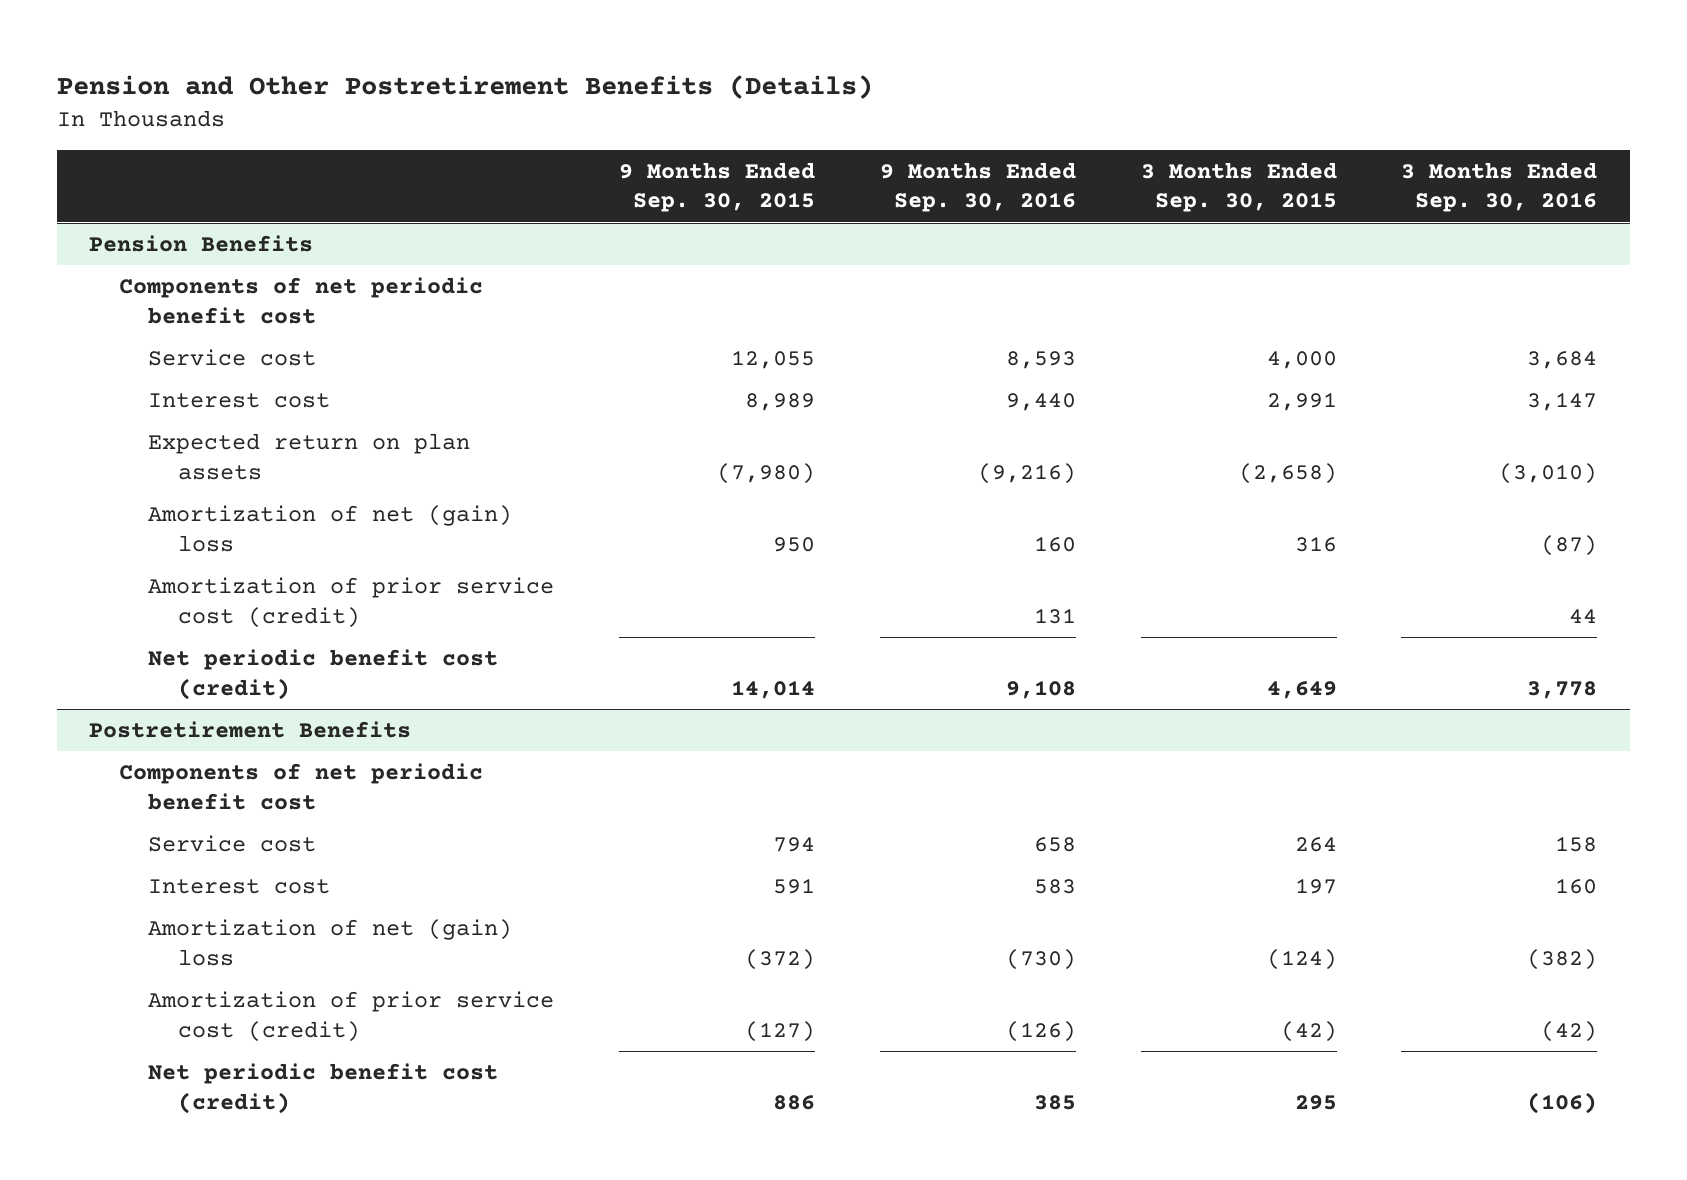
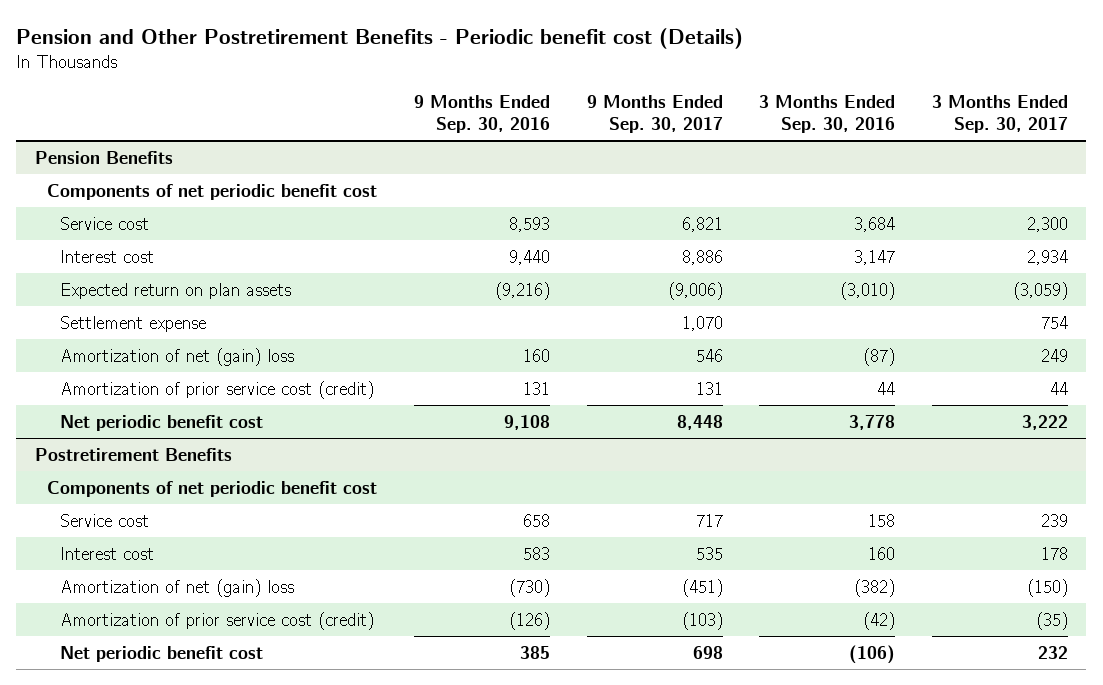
- Pension and Other Postretirement Benefits (Details)
+ Pension and Other Postretirement Benefits - Periodic benefit cost (Details)
- | 9 Months Ended Sep. 30, 2015 | 9 Months Ended Sep. 30, 2016 | 3 Months Ended Sep. 30, 2015 | 3 Months Ended Sep. 30, 2016
+ | 9 Months Ended Sep. 30, 2016 | 9 Months Ended Sep. 30, 2017 | 3 Months Ended Sep. 30, 2016 | 3 Months Ended Sep. 30, 2017
@ Pension Benefits
+ Settlement expense | | 1,070 | | 754
- Net periodic benefit cost (credit) | 14,014 | 9,108 | 4,649 | 3,778
+ Net periodic benefit cost | 9,108 | 8,448 | 3,778 | 3,222
@ Postretirement Benefits
- Net periodic benefit cost (credit) | 886 | 385 | 295 | (106)
+ Net periodic benefit cost | 385 | 698 | (106) | 232

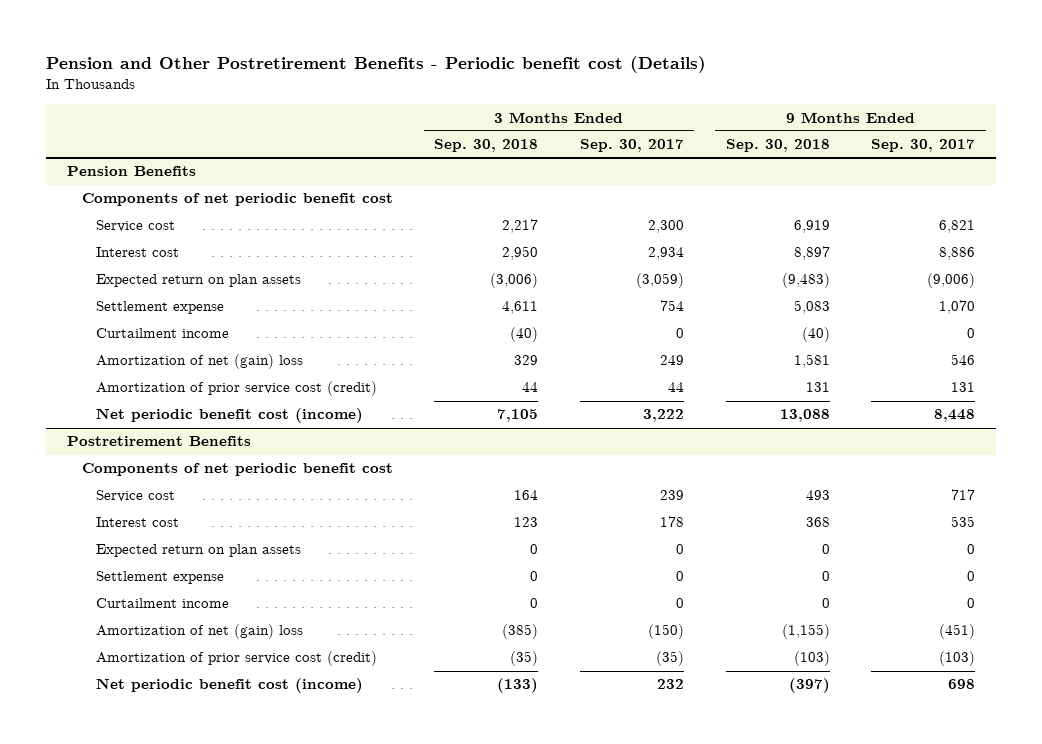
- | 9 Months Ended Sep. 30, 2016 | 9 Months Ended Sep. 30, 2017 | 3 Months Ended Sep. 30, 2016 | 3 Months Ended Sep. 30, 2017
+ | 3 Months Ended Sep. 30, 2018 | 3 Months Ended Sep. 30, 2017 | 9 Months Ended Sep. 30, 2018 | 9 Months Ended Sep. 30, 2017
@ Pension Benefits
+ Curtailment income | (40) | 0 | (40) | 0
- Net periodic benefit cost | 9,108 | 8,448 | 3,778 | 3,222
+ Net periodic benefit cost (income) | 7,105 | 3,222 | 13,088 | 8,448
@ Postretirement Benefits
+ Expected return on plan assets | 0 | 0 | 0 | 0
+ Settlement expense | 0 | 0 | 0 | 0
+ Curtailment income | 0 | 0 | 0 | 0
- Net periodic benefit cost | 385 | 698 | (106) | 232
+ Net periodic benefit cost (income) | (133) | 232 | (397) | 698

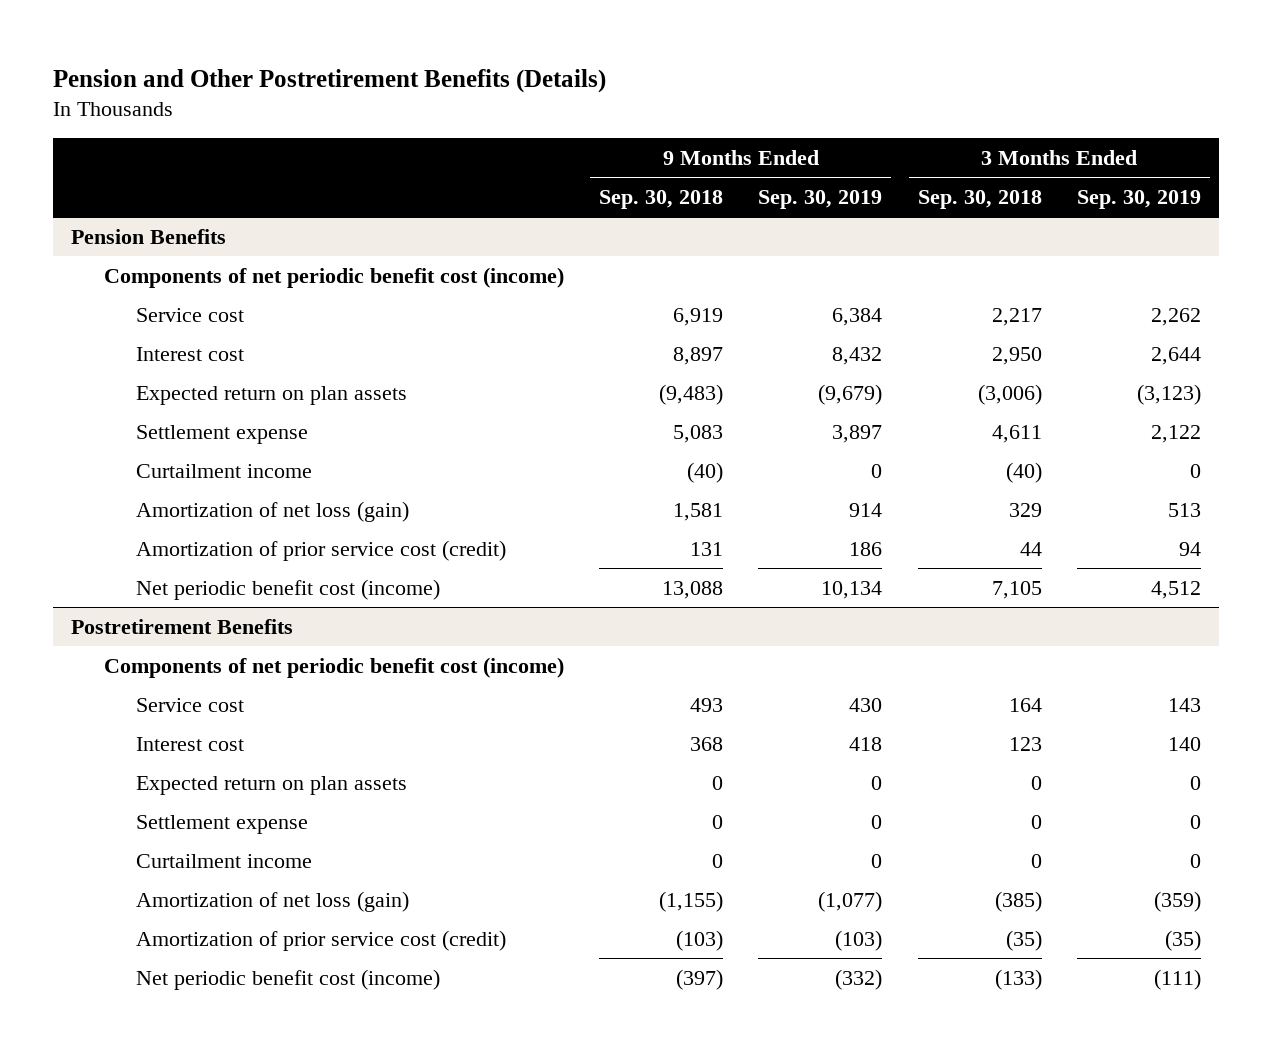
- Pension and Other Postretirement Benefits - Periodic benefit cost (Details)
+ Pension and Other Postretirement Benefits (Details)
- | 3 Months Ended Sep. 30, 2018 | 3 Months Ended Sep. 30, 2017 | 9 Months Ended Sep. 30, 2018 | 9 Months Ended Sep. 30, 2017
+ | 9 Months Ended Sep. 30, 2018 | 9 Months Ended Sep. 30, 2019 | 3 Months Ended Sep. 30, 2018 | 3 Months Ended Sep. 30, 2019
@ Pension Benefits
- Components of net periodic benefit cost
+ Components of net periodic benefit cost (income)
- Amortization of net (gain) loss | 329 | 249 | 1,581 | 546
+ Amortization of net loss (gain) | 1,581 | 914 | 329 | 513
@ Postretirement Benefits
- Components of net periodic benefit cost
+ Components of net periodic benefit cost (income)
- Amortization of net (gain) loss | (385) | (150) | (1,155) | (451)
+ Amortization of net loss (gain) | (1,155) | (1,077) | (385) | (359)

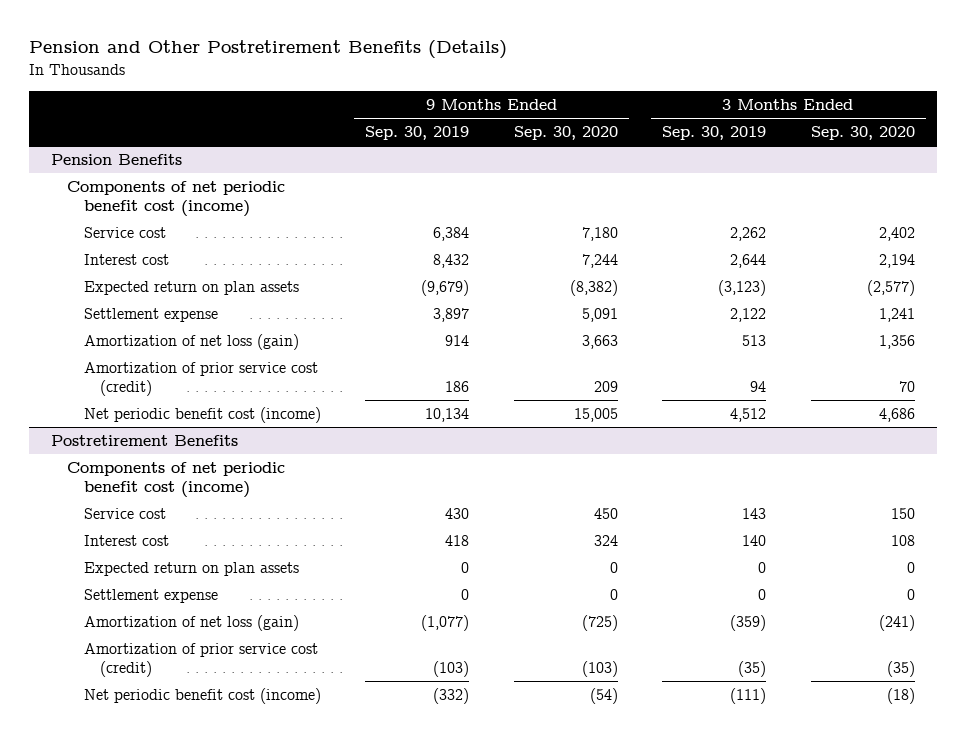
- | 9 Months Ended Sep. 30, 2018 | 9 Months Ended Sep. 30, 2019 | 3 Months Ended Sep. 30, 2018 | 3 Months Ended Sep. 30, 2019
+ | 9 Months Ended Sep. 30, 2019 | 9 Months Ended Sep. 30, 2020 | 3 Months Ended Sep. 30, 2019 | 3 Months Ended Sep. 30, 2020
@ Pension Benefits
- Curtailment income | (40) | 0 | (40) | 0
@ Postretirement Benefits
- Curtailment income | 0 | 0 | 0 | 0

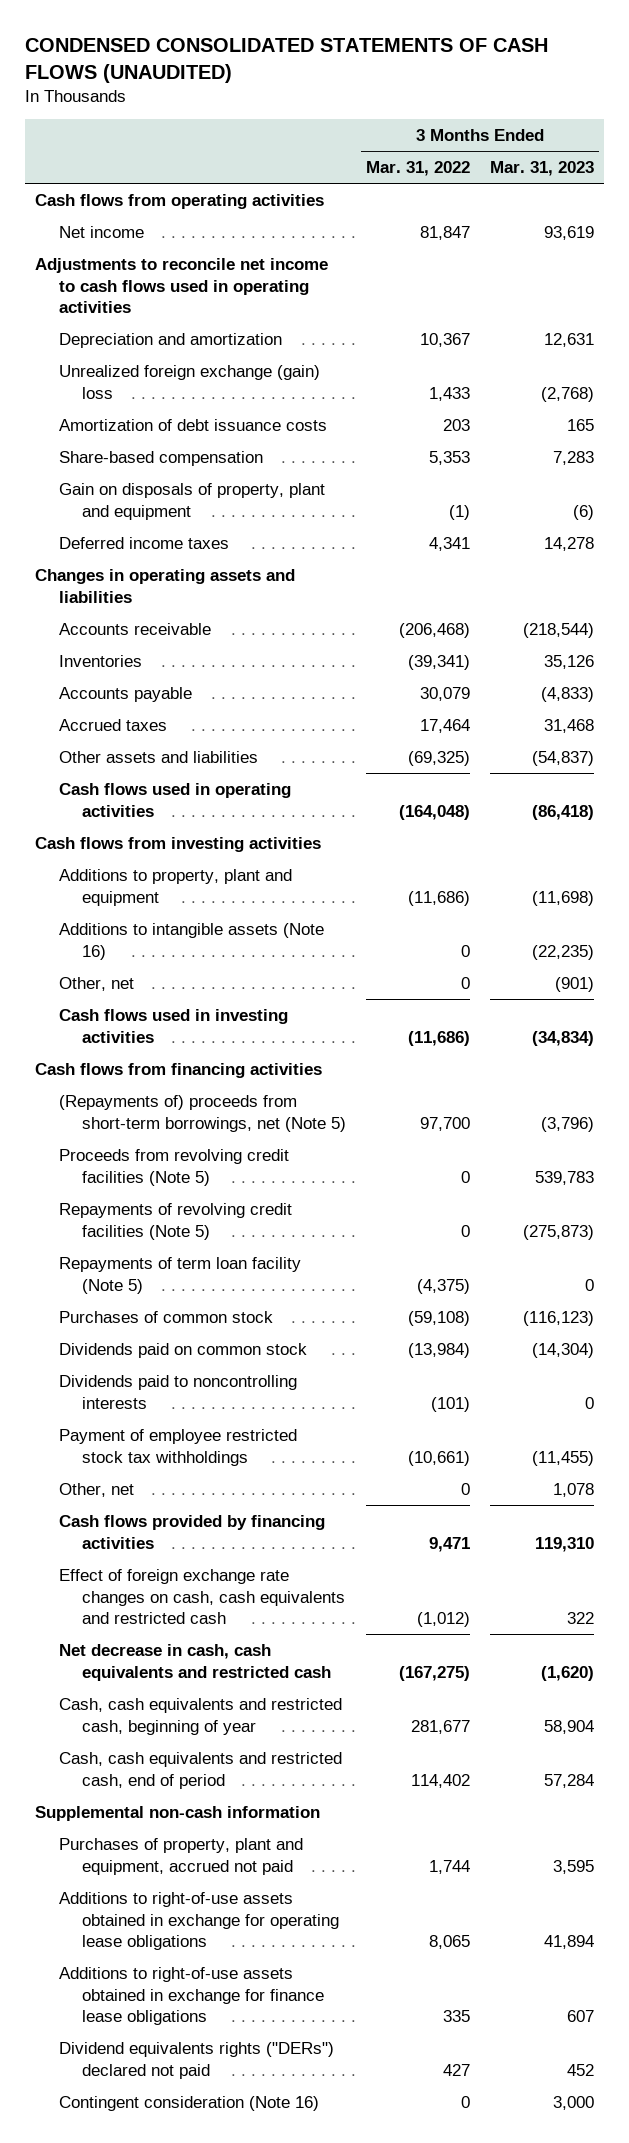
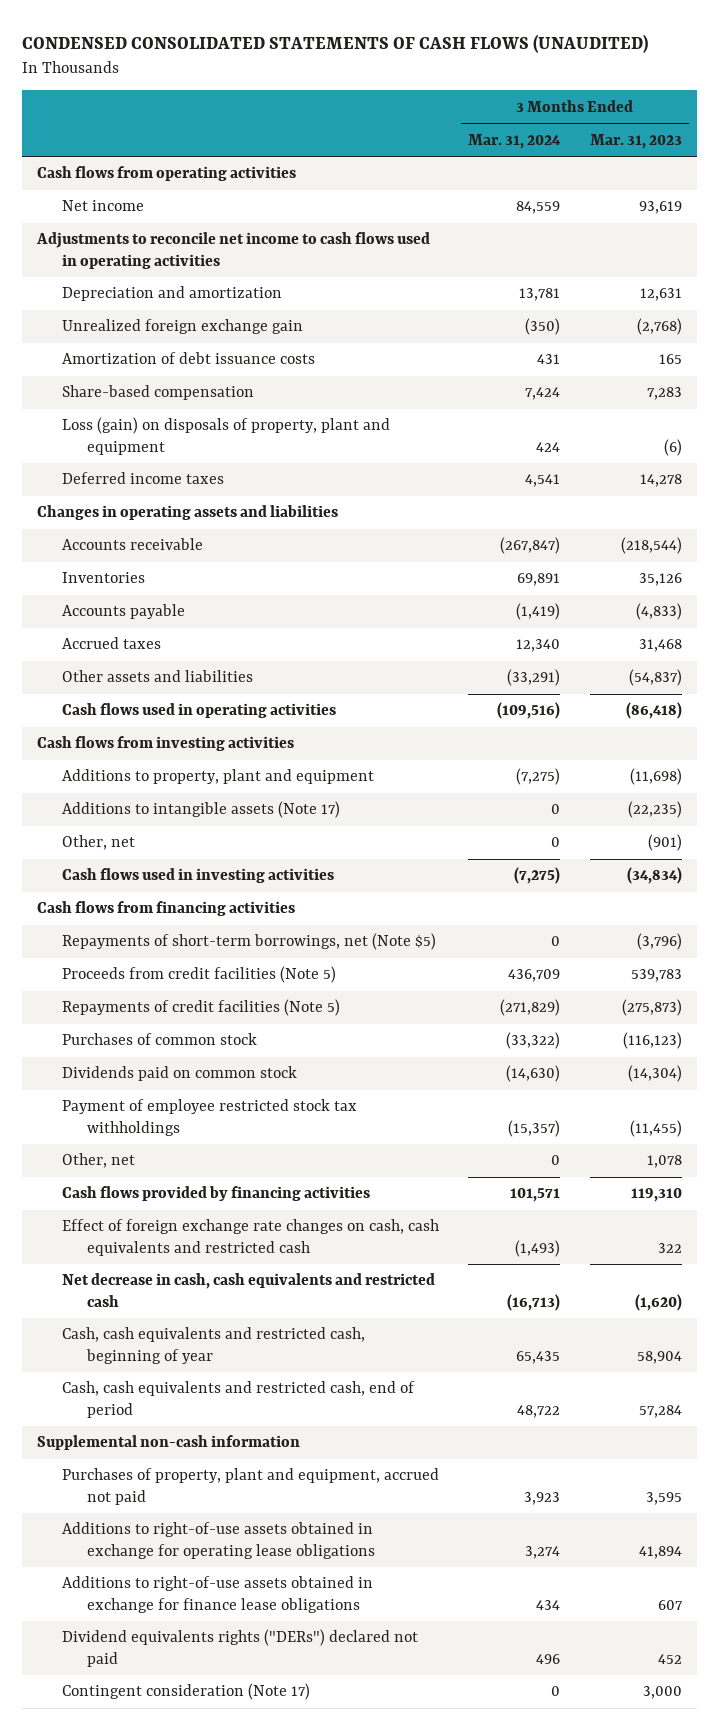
- | 3 Months Ended Mar. 31, 2022 | 3 Months Ended Mar. 31, 2023
+ | 3 Months Ended Mar. 31, 2024 | 3 Months Ended Mar. 31, 2023
- Unrealized foreign exchange (gain) loss | 1,433 | (2,768)
+ Unrealized foreign exchange gain | (350) | (2,768)
- Gain on disposals of property, plant and equipment | (1) | (6)
+ Loss (gain) on disposals of property, plant and equipment | 424 | (6)
- Additions to intangible assets (Note 16) | 0 | (22,235)
+ Additions to intangible assets (Note 17) | 0 | (22,235)
- (Repayments of) proceeds from short-term borrowings, net (Note 5) | 97,700 | (3,796)
- Proceeds from revolving credit facilities (Note 5) | 0 | 539,783
- Repayments of revolving credit facilities (Note 5) | 0 | (275,873)
- Repayments of term loan facility (Note 5) | (4,375) | 0
+ Repayments of short-term borrowings, net (Note $5) | 0 | (3,796)
+ Proceeds from credit facilities (Note 5) | 436,709 | 539,783
+ Repayments of credit facilities (Note 5) | (271,829) | (275,873)
- Dividends paid to noncontrolling interests | (101) | 0
- Contingent consideration (Note 16) | 0 | 3,000
+ Contingent consideration (Note 17) | 0 | 3,000

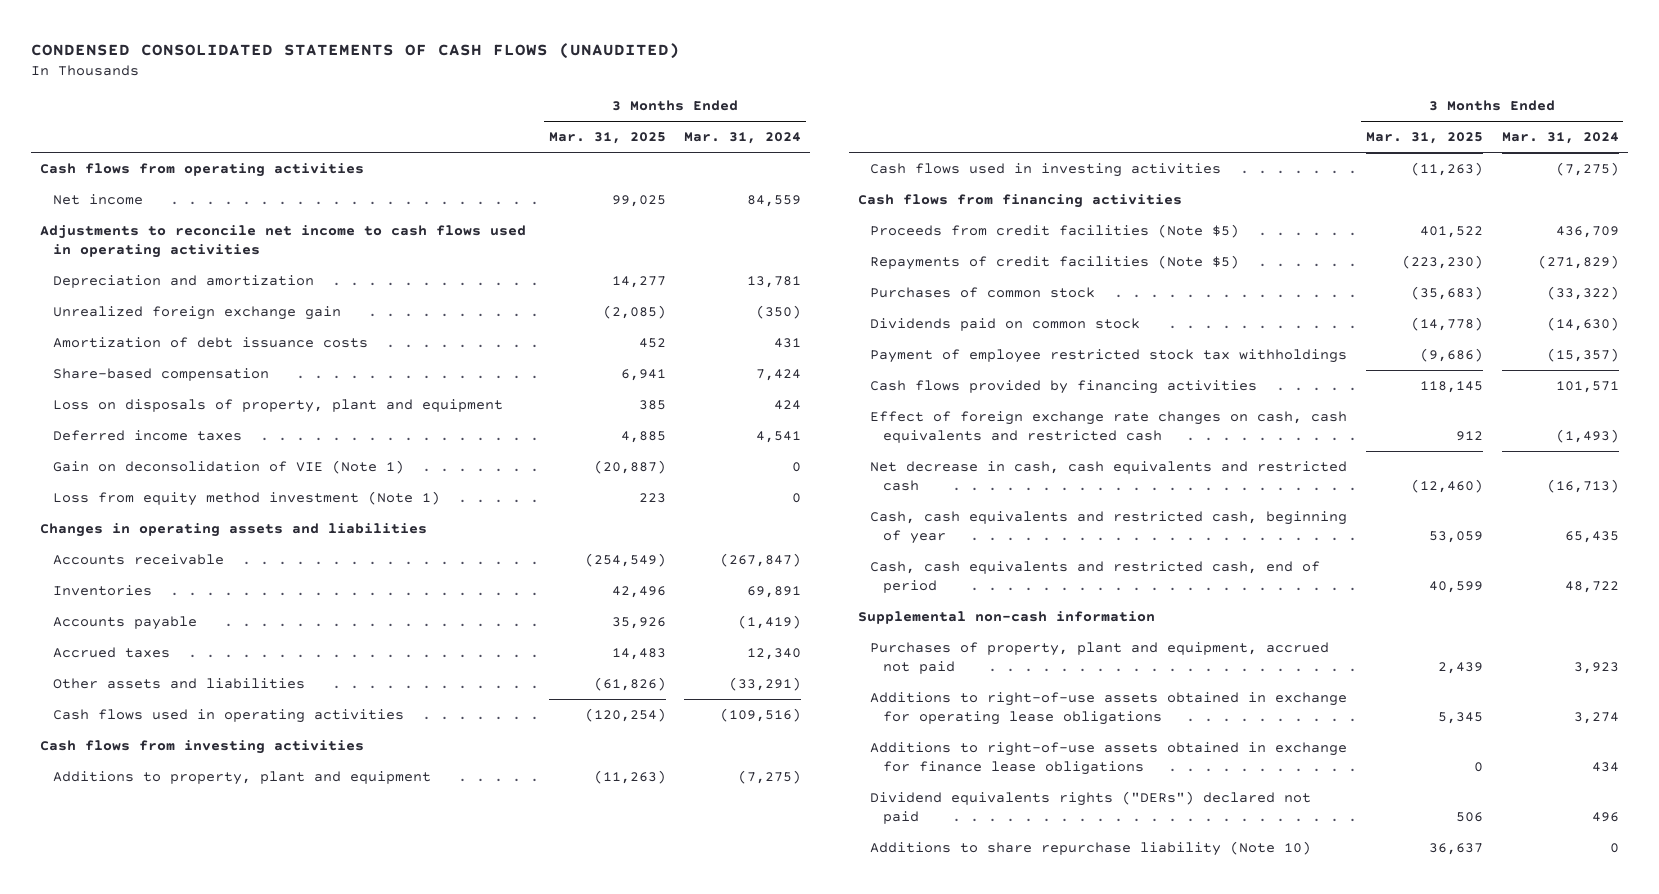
- | 3 Months Ended Mar. 31, 2024 | 3 Months Ended Mar. 31, 2023
+ | 3 Months Ended Mar. 31, 2025 | 3 Months Ended Mar. 31, 2024
- Loss (gain) on disposals of property, plant and equipment | 424 | (6)
+ Loss on disposals of property, plant and equipment | 385 | 424
+ Gain on deconsolidation of VIE (Note 1) | (20,887) | 0
+ Loss from equity method investment (Note 1) | 223 | 0
- Additions to intangible assets (Note 17) | 0 | (22,235)
- Other, net | 0 | (901)
- Repayments of short-term borrowings, net (Note $5) | 0 | (3,796)
- Proceeds from credit facilities (Note 5) | 436,709 | 539,783
- Repayments of credit facilities (Note 5) | (271,829) | (275,873)
+ Proceeds from credit facilities (Note $5) | 401,522 | 436,709
+ Repayments of credit facilities (Note $5) | (223,230) | (271,829)
- Other, net | 0 | 1,078
- Contingent consideration (Note 17) | 0 | 3,000
+ Additions to share repurchase liability (Note 10) | 36,637 | 0

